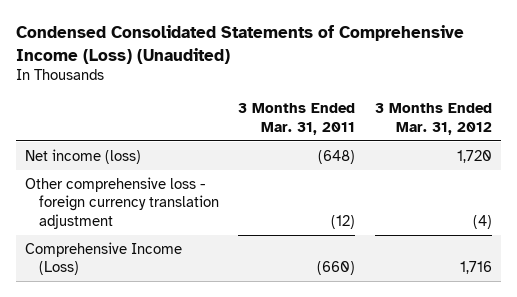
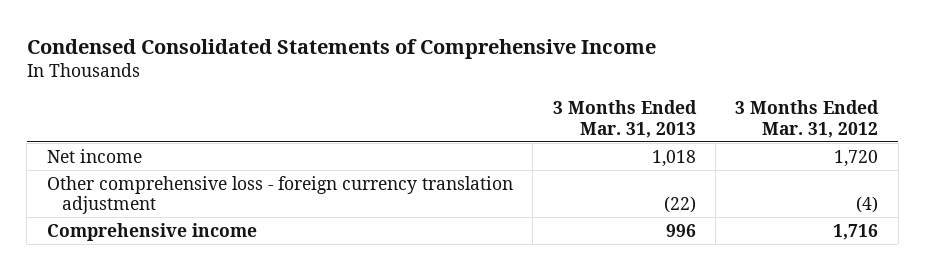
- Condensed Consolidated Statements of Comprehensive Income (Loss) (Unaudited)
+ Condensed Consolidated Statements of Comprehensive Income
- | 3 Months Ended Mar. 31, 2011 | 3 Months Ended Mar. 31, 2012
+ | 3 Months Ended Mar. 31, 2013 | 3 Months Ended Mar. 31, 2012
- Net income (loss) | (648) | 1,720
+ Net income | 1,018 | 1,720
- Comprehensive Income (Loss) | (660) | 1,716
+ Comprehensive income | 996 | 1,716

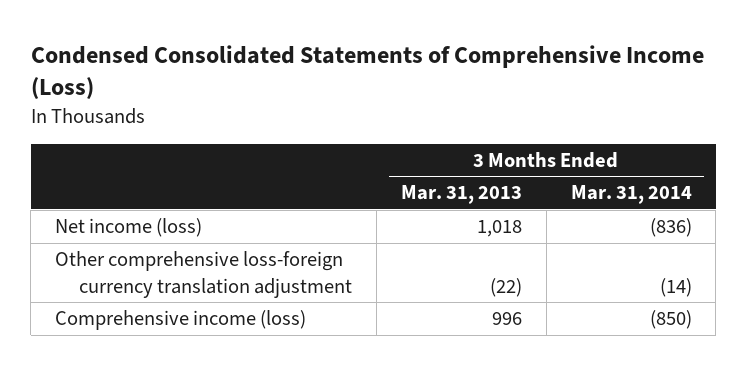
- Condensed Consolidated Statements of Comprehensive Income
+ Condensed Consolidated Statements of Comprehensive Income (Loss)
- | 3 Months Ended Mar. 31, 2013 | 3 Months Ended Mar. 31, 2012
+ | 3 Months Ended Mar. 31, 2013 | 3 Months Ended Mar. 31, 2014
- Net income | 1,018 | 1,720
- Other comprehensive loss - foreign currency translation adjustment | (22) | (4)
- Comprehensive income | 996 | 1,716
+ Net income (loss) | 1,018 | (836)
+ Other comprehensive loss-foreign currency translation adjustment | (22) | (14)
+ Comprehensive income (loss) | 996 | (850)

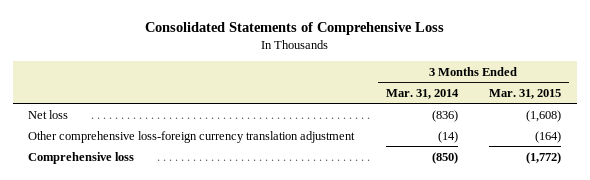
- Condensed Consolidated Statements of Comprehensive Income (Loss)
+ Consolidated Statements of Comprehensive Loss
- | 3 Months Ended Mar. 31, 2013 | 3 Months Ended Mar. 31, 2014
+ | 3 Months Ended Mar. 31, 2014 | 3 Months Ended Mar. 31, 2015
- Net income (loss) | 1,018 | (836)
+ Net loss | (836) | (1,608)
- Comprehensive income (loss) | 996 | (850)
+ Comprehensive loss | (850) | (1,772)

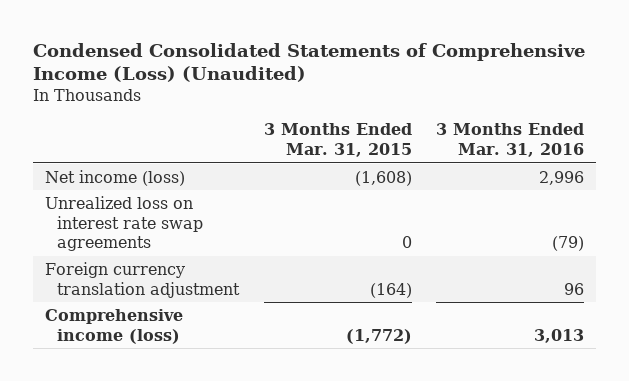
- Consolidated Statements of Comprehensive Loss
+ Condensed Consolidated Statements of Comprehensive Income (Loss) (Unaudited)
- | 3 Months Ended Mar. 31, 2014 | 3 Months Ended Mar. 31, 2015
+ | 3 Months Ended Mar. 31, 2015 | 3 Months Ended Mar. 31, 2016
- Net loss | (836) | (1,608)
- Other comprehensive loss-foreign currency translation adjustment | (14) | (164)
- Comprehensive loss | (850) | (1,772)
+ Net income (loss) | (1,608) | 2,996
+ Unrealized loss on interest rate swap agreements | 0 | (79)
+ Foreign currency translation adjustment | (164) | 96
+ Comprehensive income (loss) | (1,772) | 3,013

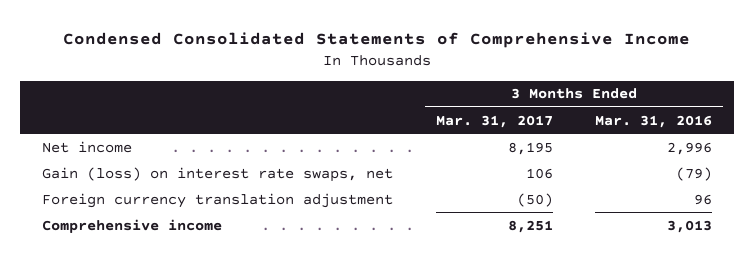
- Condensed Consolidated Statements of Comprehensive Income (Loss) (Unaudited)
+ Condensed Consolidated Statements of Comprehensive Income
- | 3 Months Ended Mar. 31, 2015 | 3 Months Ended Mar. 31, 2016
+ | 3 Months Ended Mar. 31, 2017 | 3 Months Ended Mar. 31, 2016
- Net income (loss) | (1,608) | 2,996
- Unrealized loss on interest rate swap agreements | 0 | (79)
+ Net income | 8,195 | 2,996
+ Gain (loss) on interest rate swaps, net | 106 | (79)
- Comprehensive income (loss) | (1,772) | 3,013
+ Comprehensive income | 8,251 | 3,013

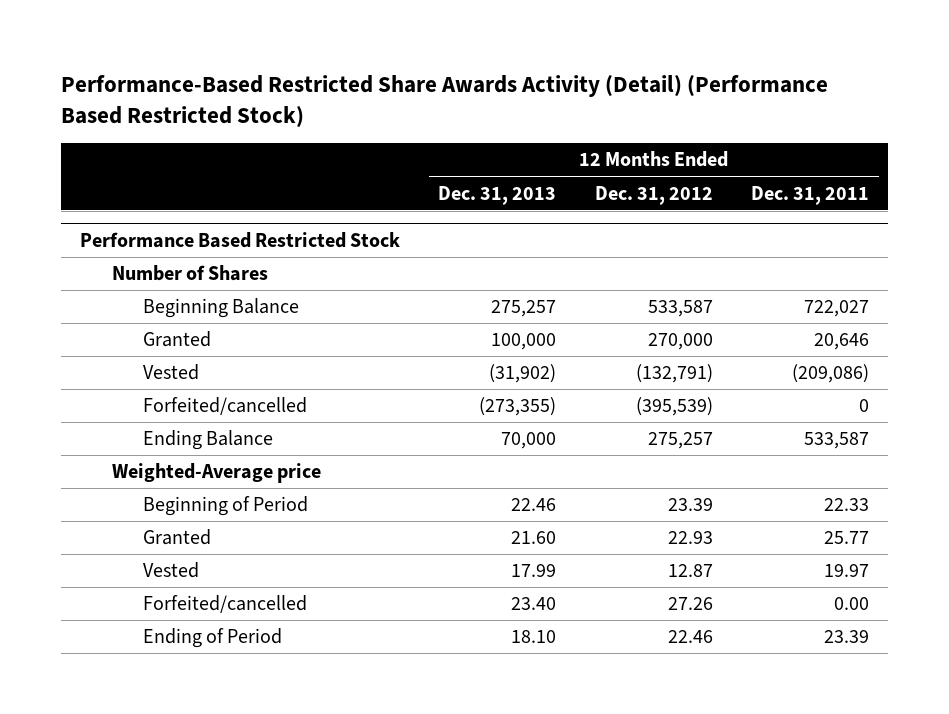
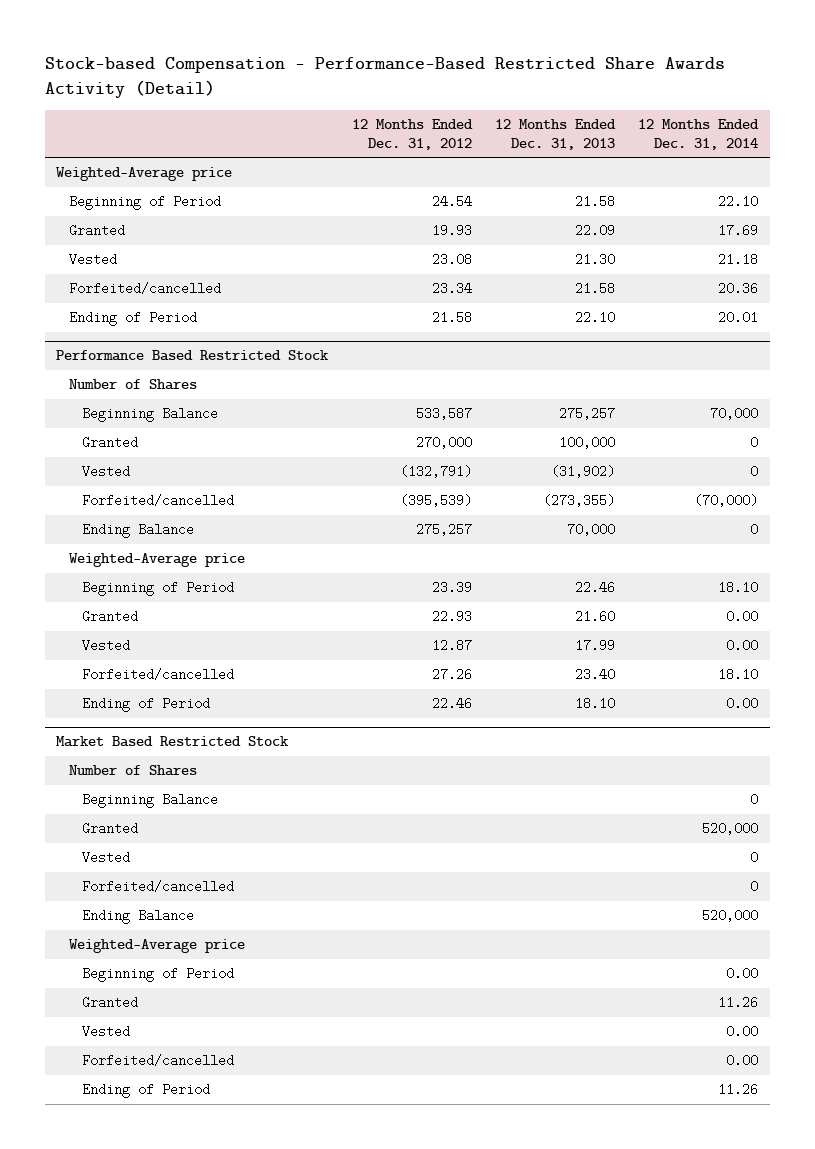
- Performance-Based Restricted Share Awards Activity (Detail) (Performance Based Restricted Stock)
+ Stock-based Compensation - Performance-Based Restricted Share Awards Activity (Detail)
- | 12 Months Ended Dec. 31, 2013 | 12 Months Ended Dec. 31, 2012 | 12 Months Ended Dec. 31, 2011
+ | 12 Months Ended Dec. 31, 2012 | 12 Months Ended Dec. 31, 2013 | 12 Months Ended Dec. 31, 2014
+ Weighted-Average price
+ Beginning of Period | 24.54 | 21.58 | 22.10
+ Granted | 19.93 | 22.09 | 17.69
+ Vested | 23.08 | 21.30 | 21.18
+ Forfeited/cancelled | 23.34 | 21.58 | 20.36
+ Ending of Period | 21.58 | 22.10 | 20.01
+ Market Based Restricted Stock
+ Number of Shares
+ Beginning Balance | | | 0
+ Granted | | | 520,000
+ Vested | | | 0
+ Forfeited/cancelled | | | 0
+ Ending Balance | | | 520,000
+ Weighted-Average price
+ Beginning of Period | | | 0.00
+ Granted | | | 11.26
+ Vested | | | 0.00
+ Forfeited/cancelled | | | 0.00
+ Ending of Period | | | 11.26

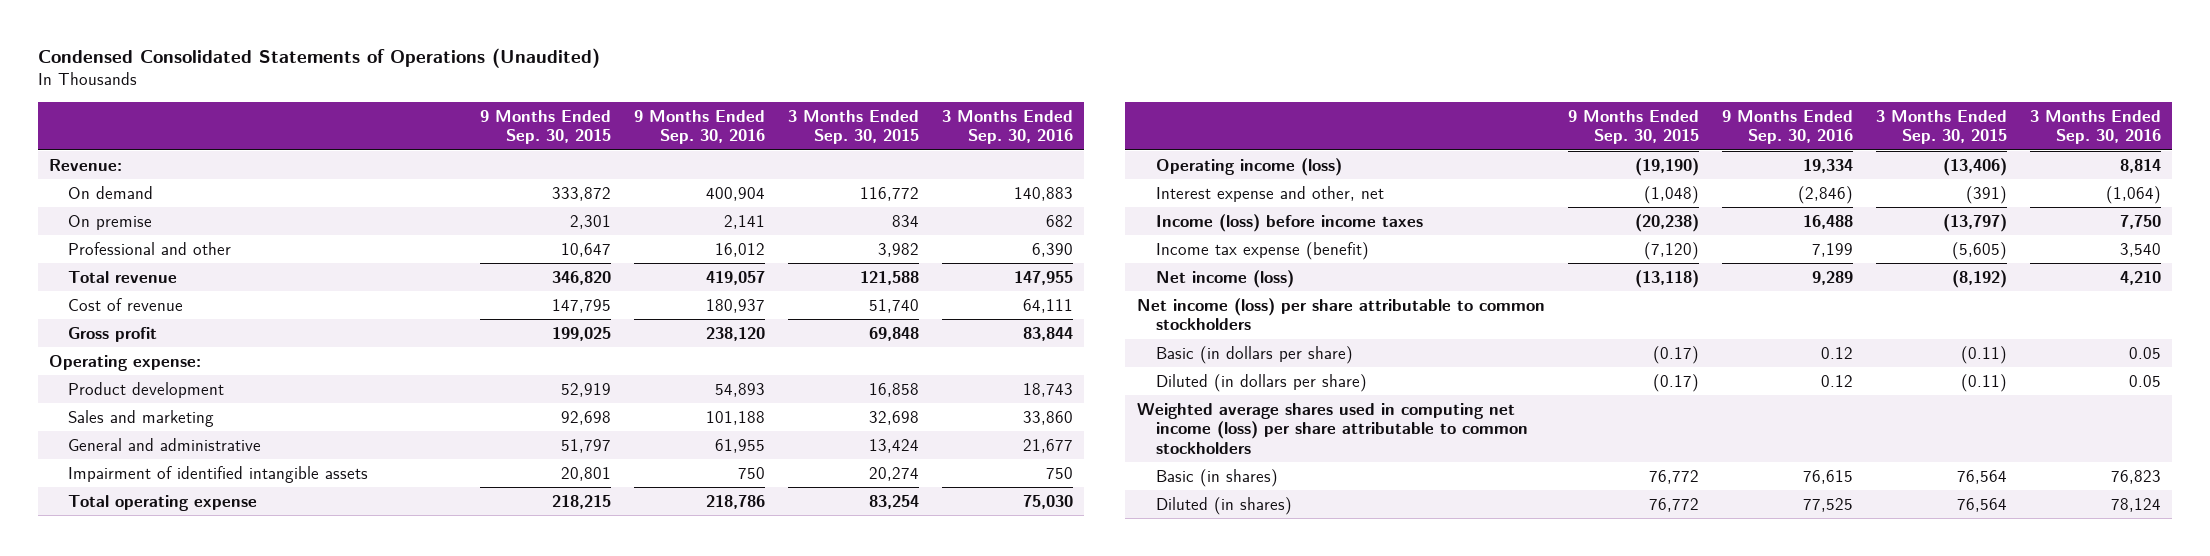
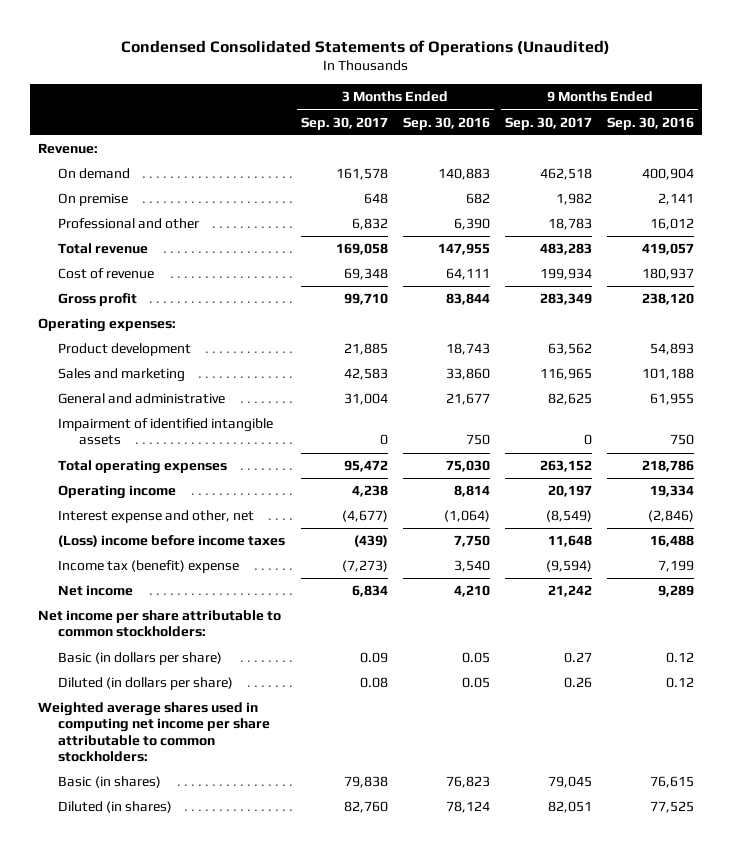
- | 9 Months Ended Sep. 30, 2015 | 9 Months Ended Sep. 30, 2016 | 3 Months Ended Sep. 30, 2015 | 3 Months Ended Sep. 30, 2016
+ | 3 Months Ended Sep. 30, 2017 | 3 Months Ended Sep. 30, 2016 | 9 Months Ended Sep. 30, 2017 | 9 Months Ended Sep. 30, 2016
- Operating expense:
+ Operating expenses:
- Total operating expense | 218,215 | 218,786 | 83,254 | 75,030
- Operating income (loss) | (19,190) | 19,334 | (13,406) | 8,814
+ Total operating expenses | 95,472 | 75,030 | 263,152 | 218,786
+ Operating income | 4,238 | 8,814 | 20,197 | 19,334
- Income (loss) before income taxes | (20,238) | 16,488 | (13,797) | 7,750
- Income tax expense (benefit) | (7,120) | 7,199 | (5,605) | 3,540
- Net income (loss) | (13,118) | 9,289 | (8,192) | 4,210
- Net income (loss) per share attributable to common stockholders
+ (Loss) income before income taxes | (439) | 7,750 | 11,648 | 16,488
+ Income tax (benefit) expense | (7,273) | 3,540 | (9,594) | 7,199
+ Net income | 6,834 | 4,210 | 21,242 | 9,289
+ Net income per share attributable to common stockholders:
- Weighted average shares used in computing net income (loss) per share attributable to common stockholders
+ Weighted average shares used in computing net income per share attributable to common stockholders:

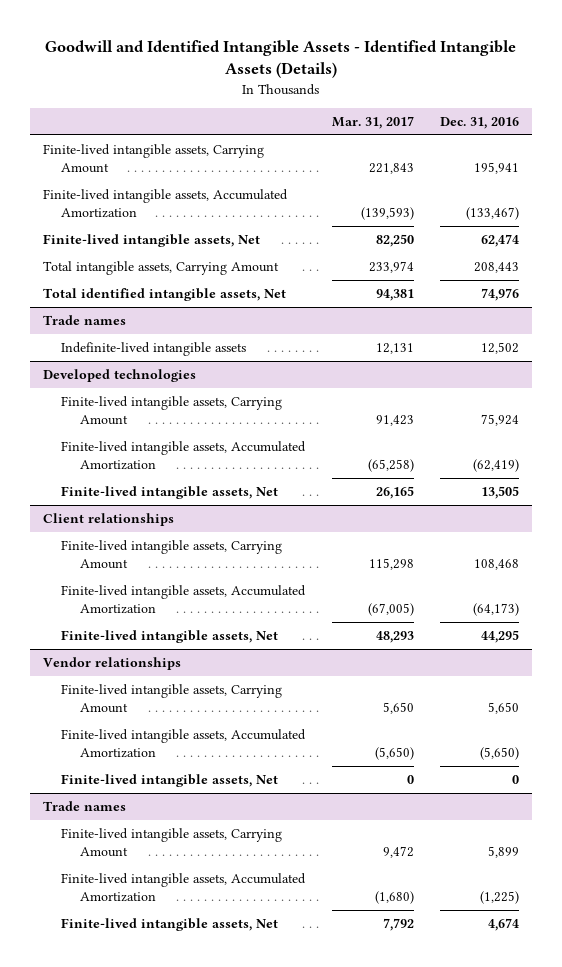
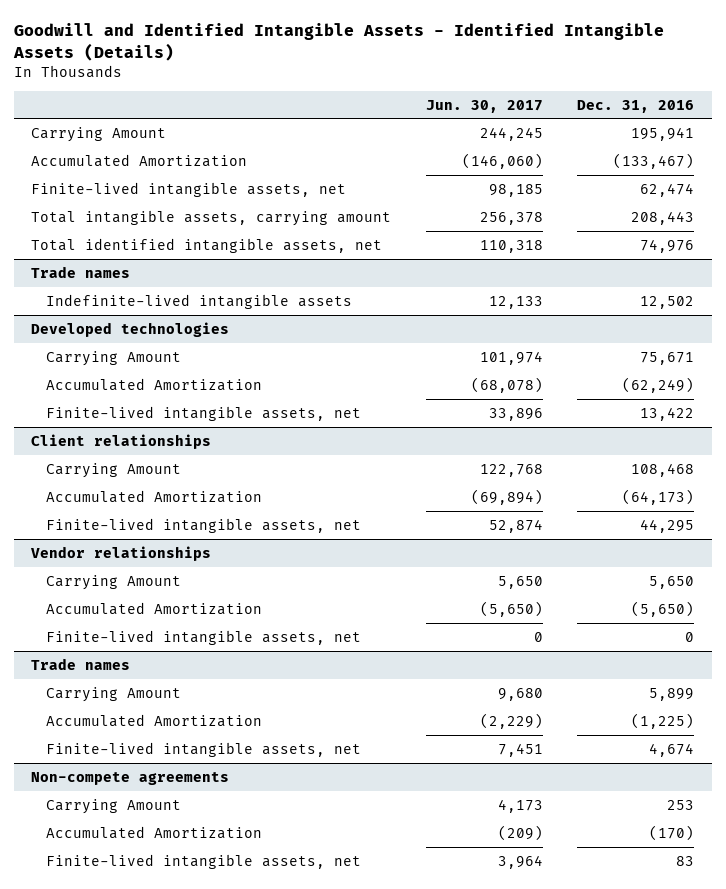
- | Mar. 31, 2017 | Dec. 31, 2016
+ | Jun. 30, 2017 | Dec. 31, 2016
- Finite-lived intangible assets, Carrying Amount | 221,843 | 195,941
- Finite-lived intangible assets, Accumulated Amortization | (139,593) | (133,467)
- Finite-lived intangible assets, Net | 82,250 | 62,474
- Total intangible assets, Carrying Amount | 233,974 | 208,443
- Total identified intangible assets, Net | 94,381 | 74,976
+ Carrying Amount | 244,245 | 195,941
+ Accumulated Amortization | (146,060) | (133,467)
+ Finite-lived intangible assets, net | 98,185 | 62,474
+ Total intangible assets, carrying amount | 256,378 | 208,443
+ Total identified intangible assets, net | 110,318 | 74,976
@ Developed technologies
- Finite-lived intangible assets, Carrying Amount | 91,423 | 75,924
- Finite-lived intangible assets, Accumulated Amortization | (65,258) | (62,419)
- Finite-lived intangible assets, Net | 26,165 | 13,505
+ Carrying Amount | 101,974 | 75,671
+ Accumulated Amortization | (68,078) | (62,249)
+ Finite-lived intangible assets, net | 33,896 | 13,422
@ Client relationships
- Finite-lived intangible assets, Carrying Amount | 115,298 | 108,468
- Finite-lived intangible assets, Accumulated Amortization | (67,005) | (64,173)
- Finite-lived intangible assets, Net | 48,293 | 44,295
+ Carrying Amount | 122,768 | 108,468
+ Accumulated Amortization | (69,894) | (64,173)
+ Finite-lived intangible assets, net | 52,874 | 44,295
@ Vendor relationships
- Finite-lived intangible assets, Carrying Amount | 5,650 | 5,650
- Finite-lived intangible assets, Accumulated Amortization | (5,650) | (5,650)
- Finite-lived intangible assets, Net | 0 | 0
+ Carrying Amount | 5,650 | 5,650
+ Accumulated Amortization | (5,650) | (5,650)
+ Finite-lived intangible assets, net | 0 | 0
@ Trade names
- Finite-lived intangible assets, Carrying Amount | 9,472 | 5,899
- Finite-lived intangible assets, Accumulated Amortization | (1,680) | (1,225)
- Finite-lived intangible assets, Net | 7,792 | 4,674
+ Carrying Amount | 9,680 | 5,899
+ Accumulated Amortization | (2,229) | (1,225)
+ Finite-lived intangible assets, net | 7,451 | 4,674
+ Non-compete agreements
+ Carrying Amount | 4,173 | 253
+ Accumulated Amortization | (209) | (170)
+ Finite-lived intangible assets, net | 3,964 | 83

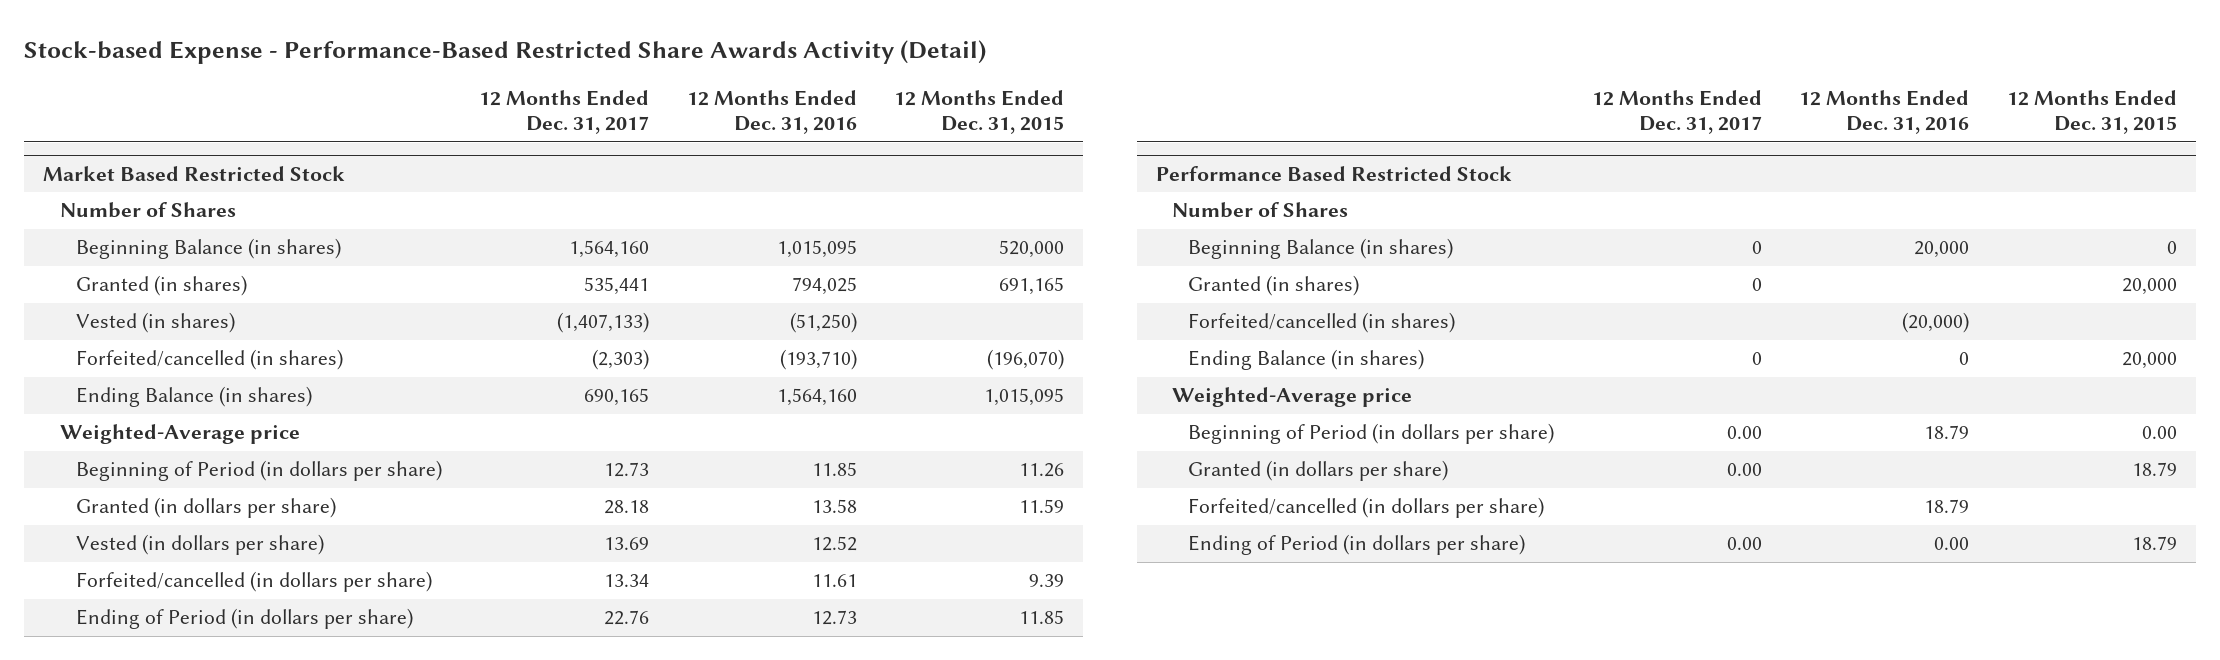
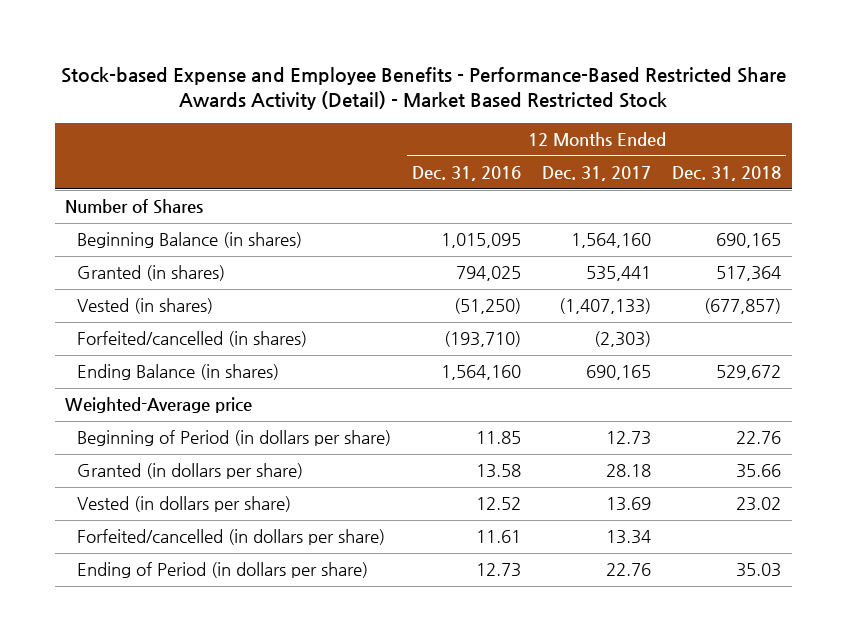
- Stock-based Expense - Performance-Based Restricted Share Awards Activity (Detail)
+ Stock-based Expense and Employee Benefits - Performance-Based Restricted Share Awards Activity (Detail) - Market Based Restricted Stock
- | 12 Months Ended Dec. 31, 2017 | 12 Months Ended Dec. 31, 2016 | 12 Months Ended Dec. 31, 2015
+ | 12 Months Ended Dec. 31, 2016 | 12 Months Ended Dec. 31, 2017 | 12 Months Ended Dec. 31, 2018
- Market Based Restricted Stock
- Performance Based Restricted Stock
- Number of Shares
- Beginning Balance (in shares) | 0 | 20,000 | 0
- Granted (in shares) | 0 | | 20,000
- Forfeited/cancelled (in shares) | | (20,000) |
- Ending Balance (in shares) | 0 | 0 | 20,000
- Weighted-Average price
- Beginning of Period (in dollars per share) | 0.00 | 18.79 | 0.00
- Granted (in dollars per share) | 0.00 | | 18.79
- Forfeited/cancelled (in dollars per share) | | 18.79 |
- Ending of Period (in dollars per share) | 0.00 | 0.00 | 18.79

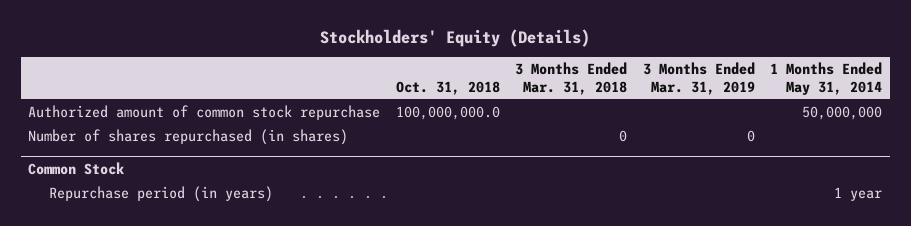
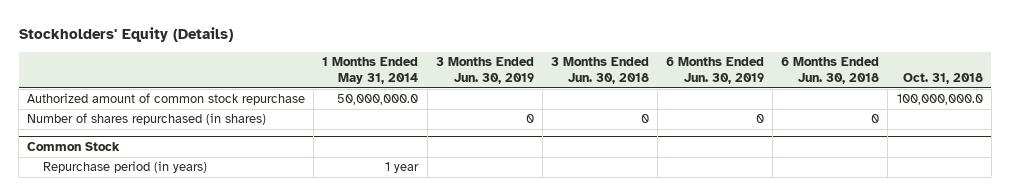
- | Oct. 31, 2018 | 3 Months Ended Mar. 31, 2018 | 3 Months Ended Mar. 31, 2019 | 1 Months Ended May 31, 2014
+ | 1 Months Ended May 31, 2014 | 3 Months Ended Jun. 30, 2019 | 3 Months Ended Jun. 30, 2018 | 6 Months Ended Jun. 30, 2019 | 6 Months Ended Jun. 30, 2018 | Oct. 31, 2018
- Authorized amount of common stock repurchase | 100,000,000.0 | | | 50,000,000
+ Authorized amount of common stock repurchase | 50,000,000.0 | | | | | 100,000,000.0

